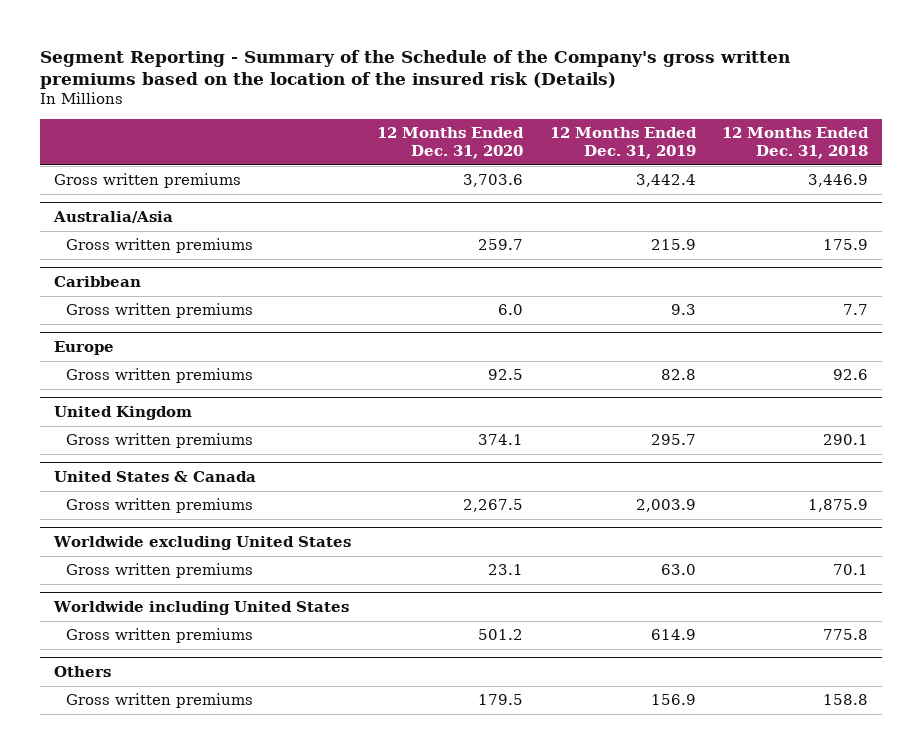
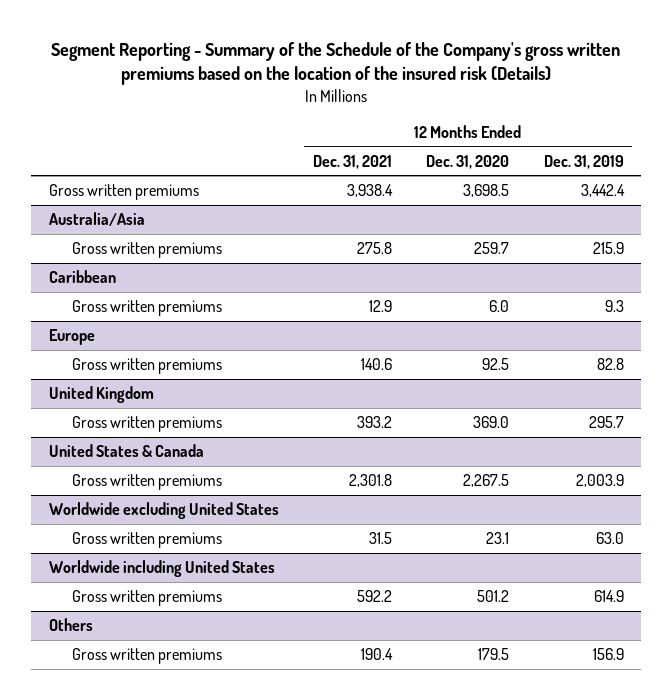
- | 12 Months Ended Dec. 31, 2020 | 12 Months Ended Dec. 31, 2019 | 12 Months Ended Dec. 31, 2018
+ | 12 Months Ended Dec. 31, 2021 | 12 Months Ended Dec. 31, 2020 | 12 Months Ended Dec. 31, 2019
- Gross written premiums | 3,703.6 | 3,442.4 | 3,446.9
+ Gross written premiums | 3,938.4 | 3,698.5 | 3,442.4
@ United Kingdom
- Gross written premiums | 374.1 | 295.7 | 290.1
+ Gross written premiums | 393.2 | 369.0 | 295.7

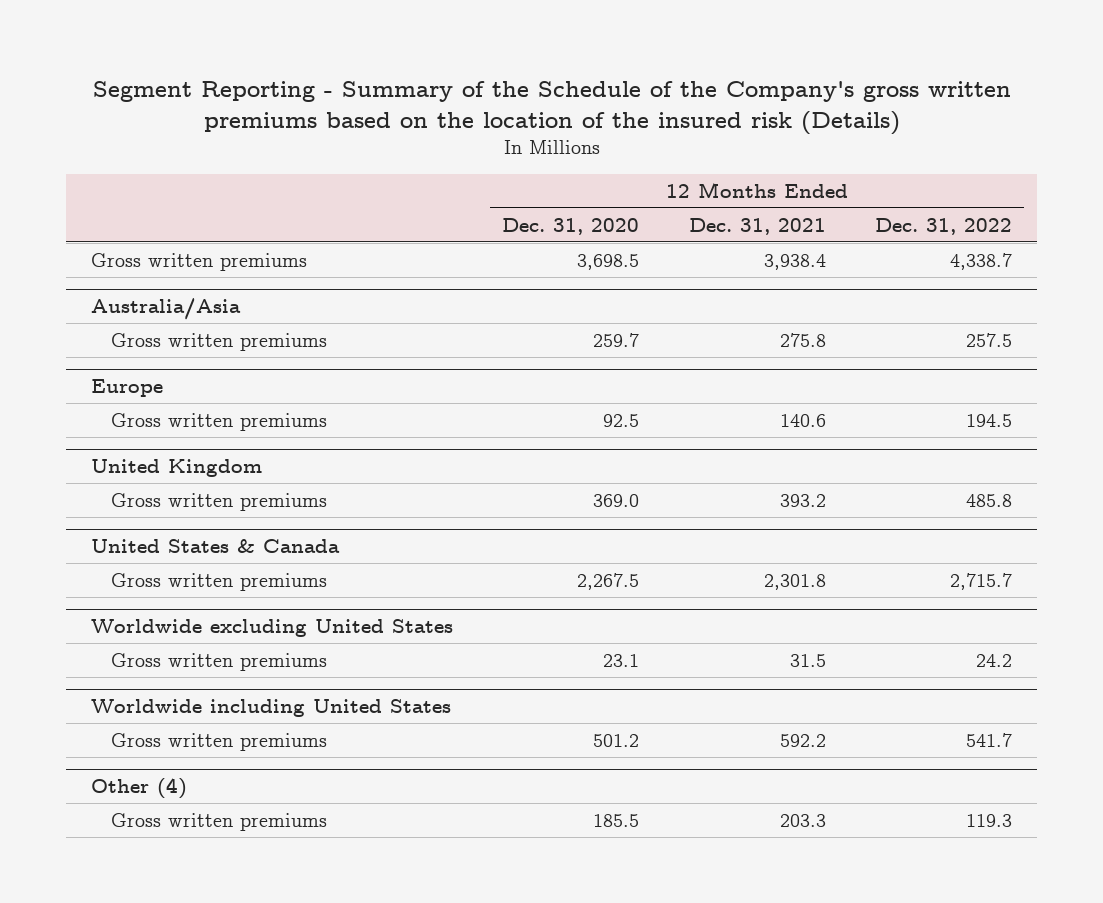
- | 12 Months Ended Dec. 31, 2021 | 12 Months Ended Dec. 31, 2020 | 12 Months Ended Dec. 31, 2019
+ | 12 Months Ended Dec. 31, 2020 | 12 Months Ended Dec. 31, 2021 | 12 Months Ended Dec. 31, 2022
- Caribbean
- Gross written premiums | 12.9 | 6.0 | 9.3
- Others
- Gross written premiums | 190.4 | 179.5 | 156.9
+ Other (4)
+ Gross written premiums | 185.5 | 203.3 | 119.3

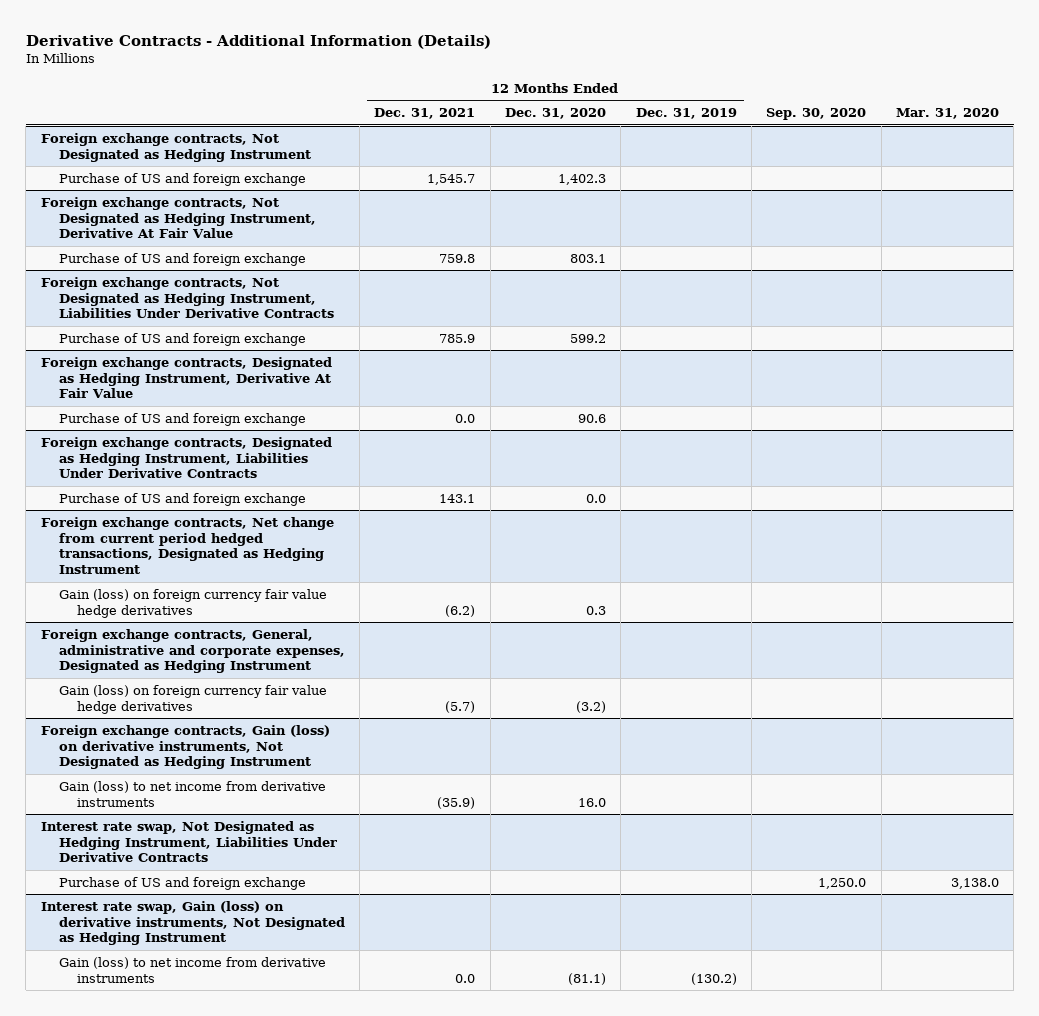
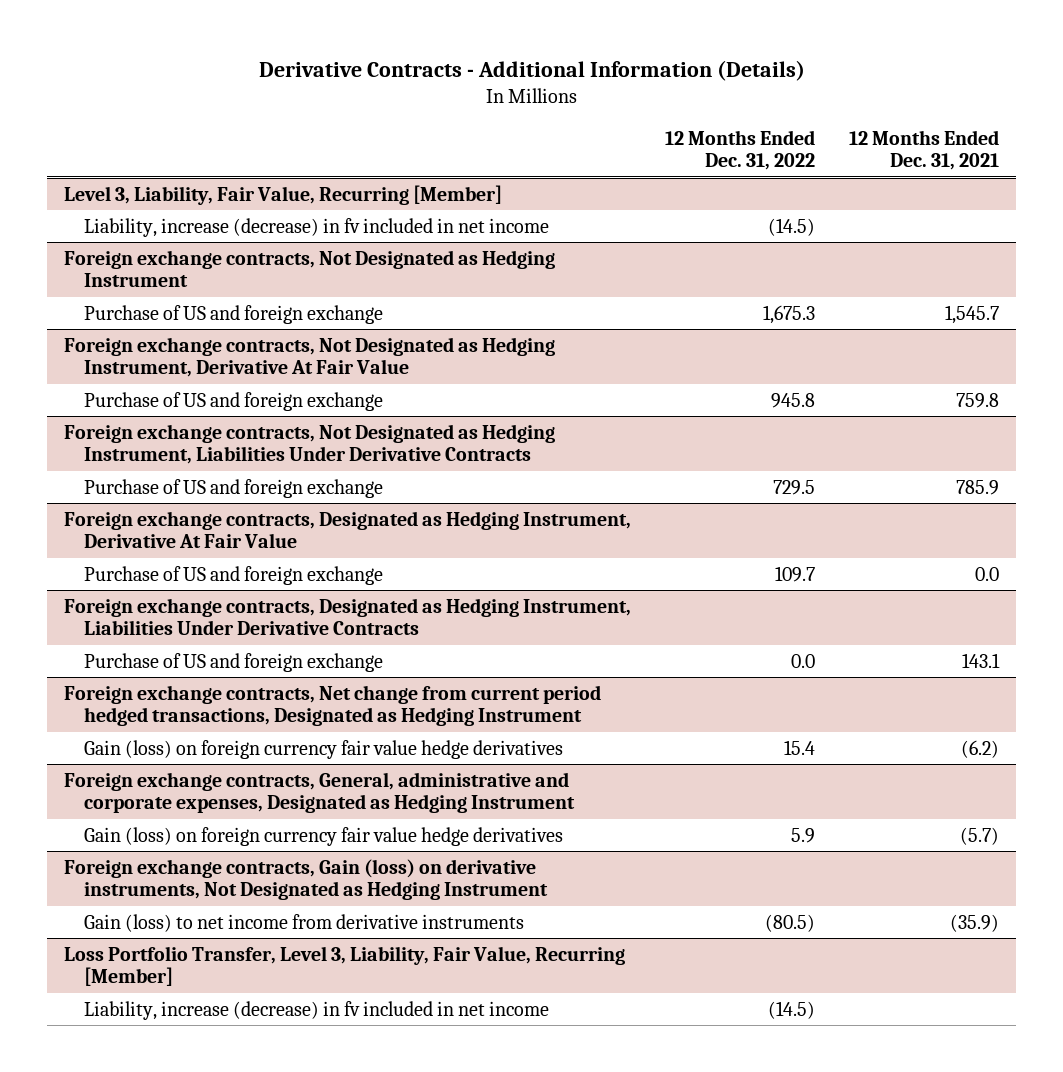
- | 12 Months Ended Dec. 31, 2021 | 12 Months Ended Dec. 31, 2020 | 12 Months Ended Dec. 31, 2019 | Sep. 30, 2020 | Mar. 31, 2020
+ | 12 Months Ended Dec. 31, 2022 | 12 Months Ended Dec. 31, 2021
+ Level 3, Liability, Fair Value, Recurring [Member]
+ Liability, increase (decrease) in fv included in net income | (14.5) |
- Interest rate swap, Not Designated as Hedging Instrument, Liabilities Under Derivative Contracts
- Purchase of US and foreign exchange | | | | 1,250.0 | 3,138.0
- Interest rate swap, Gain (loss) on derivative instruments, Not Designated as Hedging Instrument
- Gain (loss) to net income from derivative instruments | 0.0 | (81.1) | (130.2) | |
+ Loss Portfolio Transfer, Level 3, Liability, Fair Value, Recurring [Member]
+ Liability, increase (decrease) in fv included in net income | (14.5) |

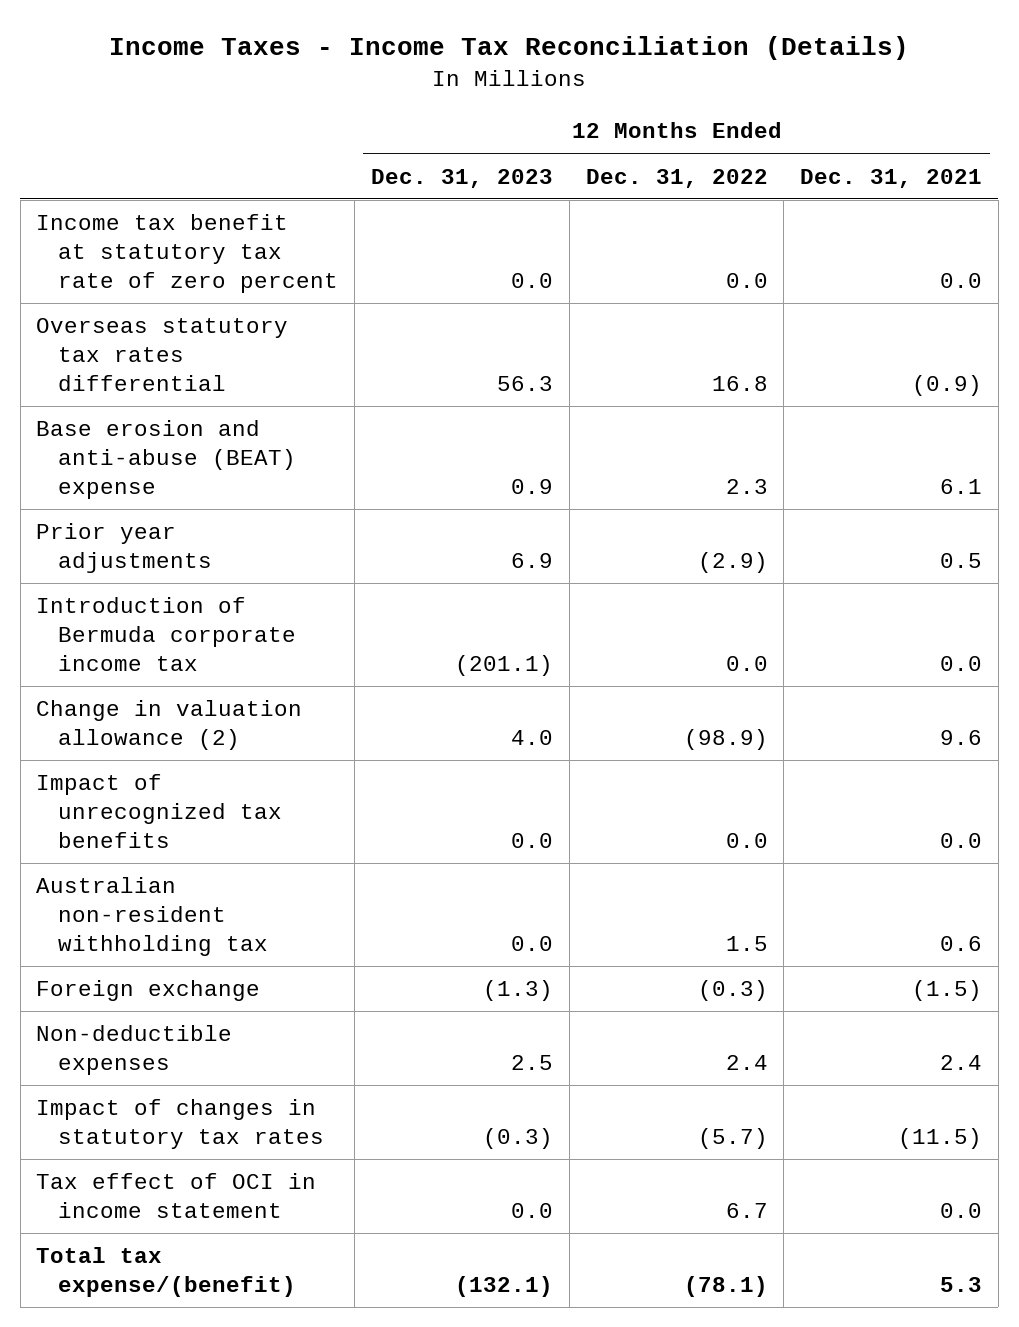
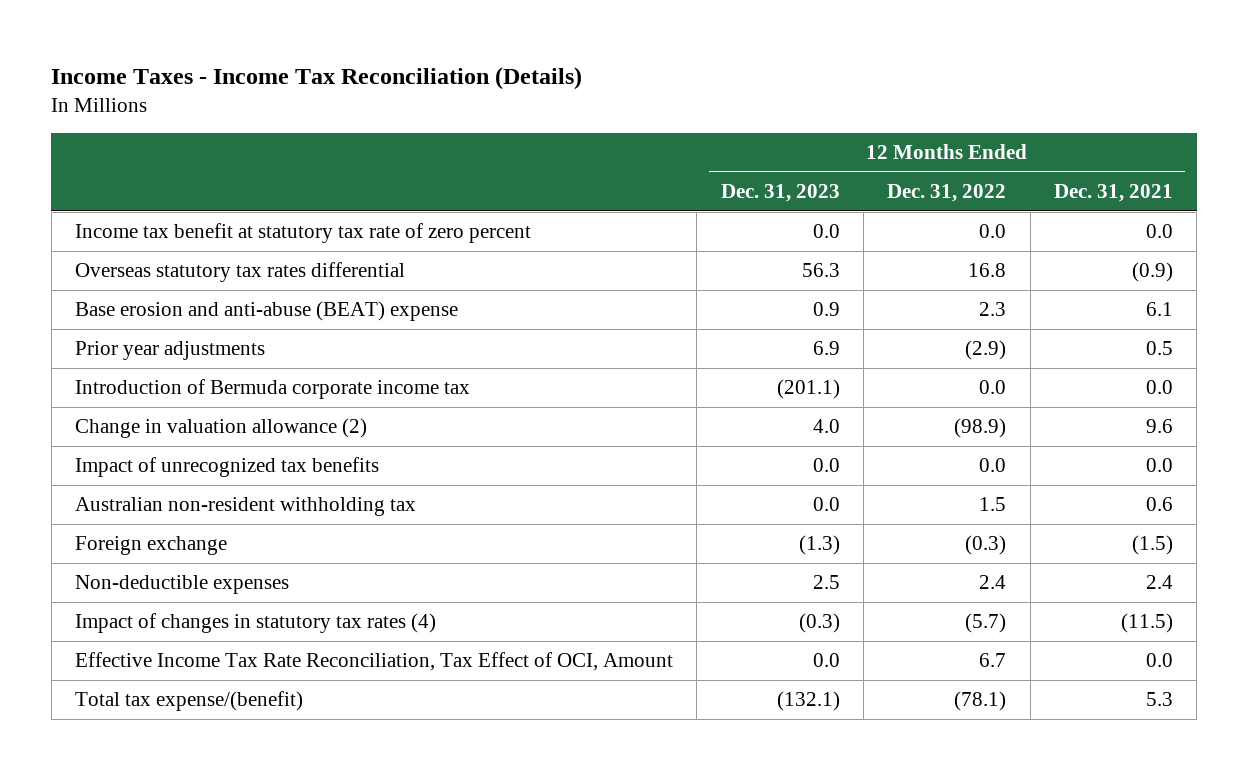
- Impact of changes in statutory tax rates | (0.3) | (5.7) | (11.5)
- Tax effect of OCI in income statement | 0.0 | 6.7 | 0.0
+ Impact of changes in statutory tax rates (4) | (0.3) | (5.7) | (11.5)
+ Effective Income Tax Rate Reconciliation, Tax Effect of OCI, Amount | 0.0 | 6.7 | 0.0

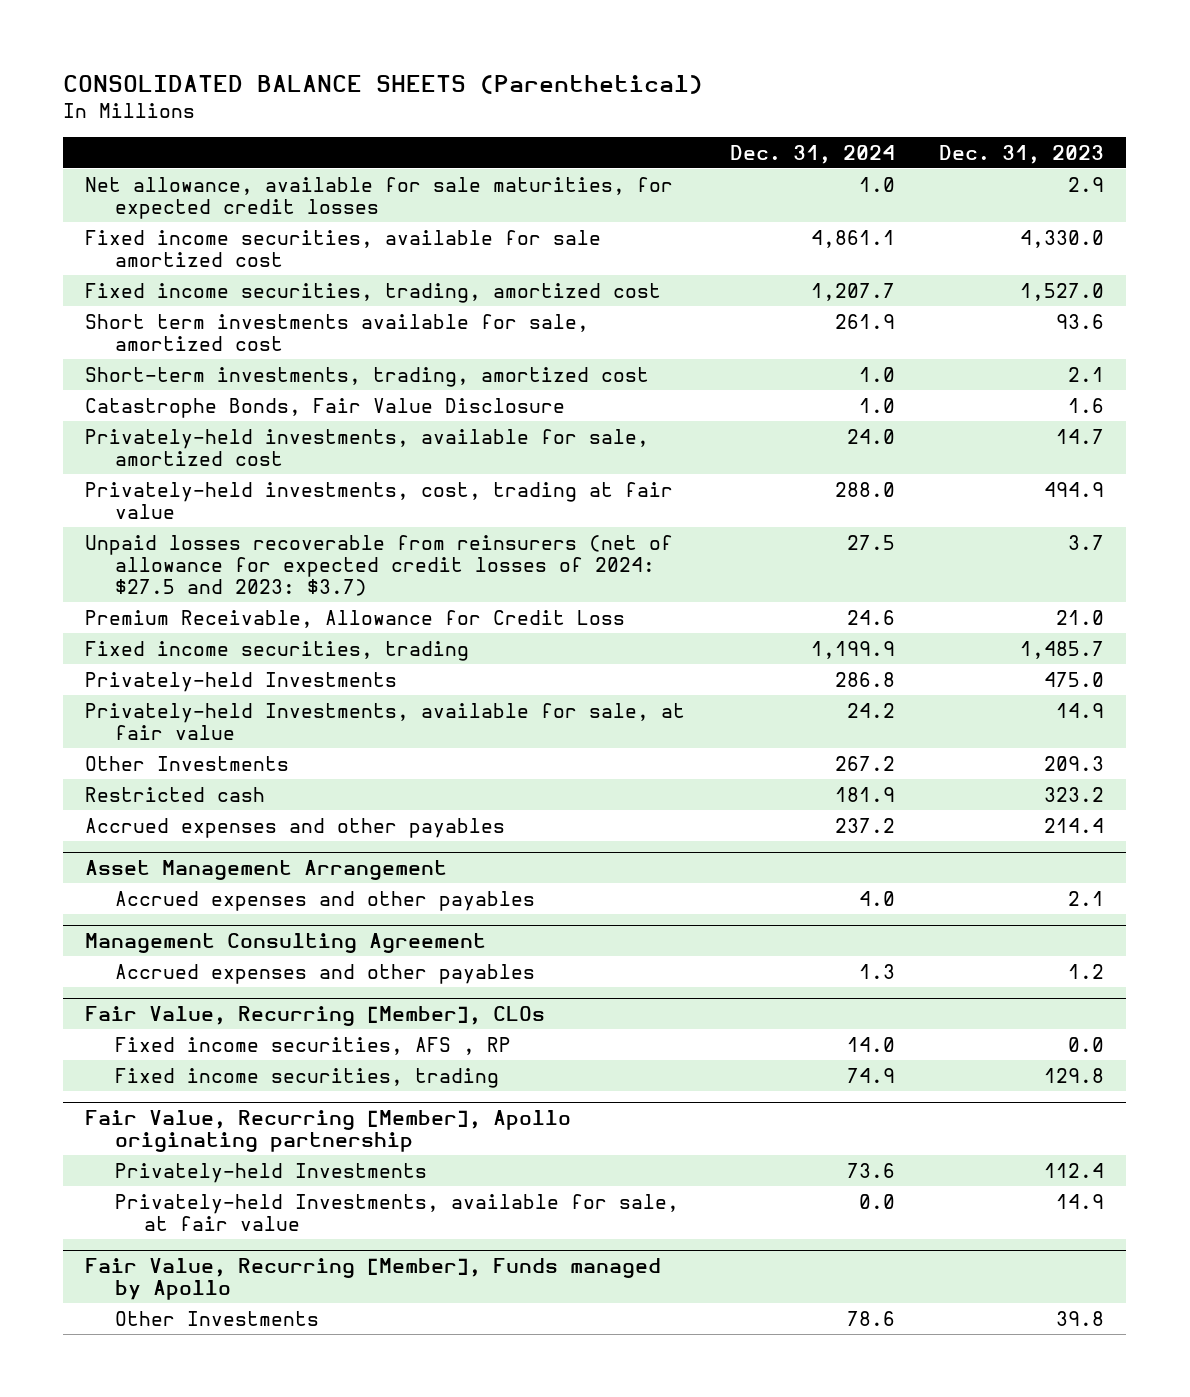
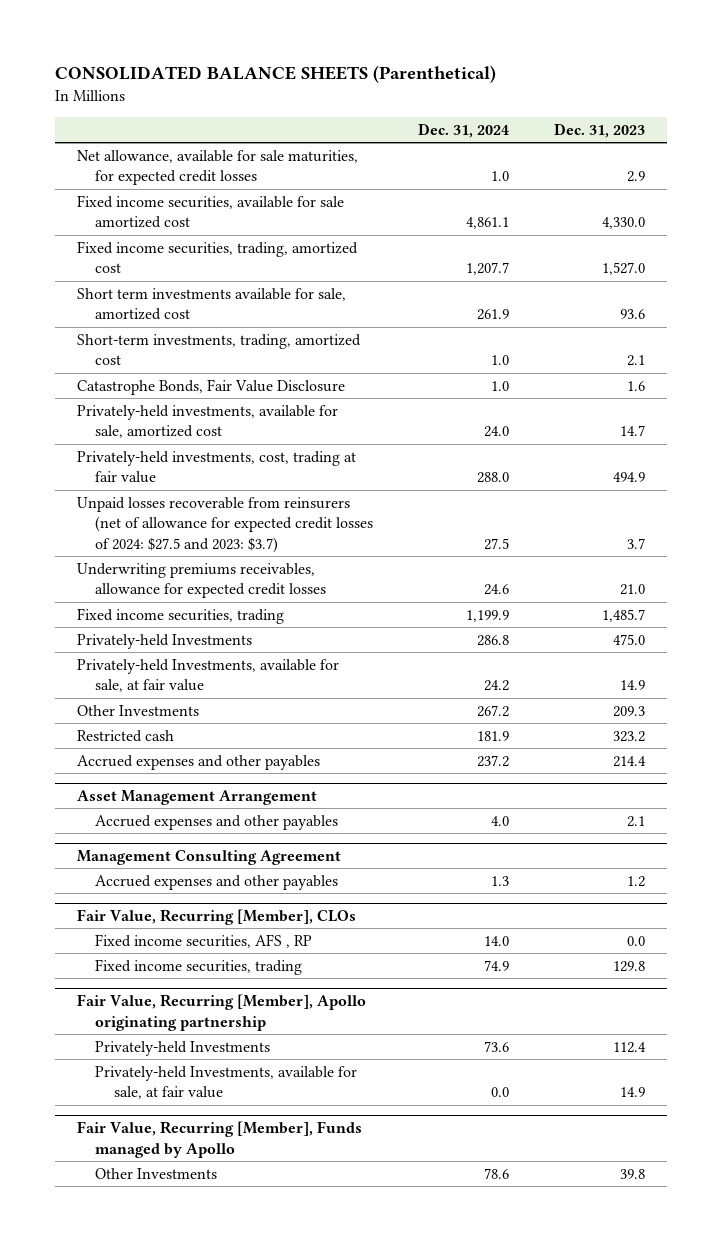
- Premium Receivable, Allowance for Credit Loss | 24.6 | 21.0
+ Underwriting premiums receivables, allowance for expected credit losses | 24.6 | 21.0

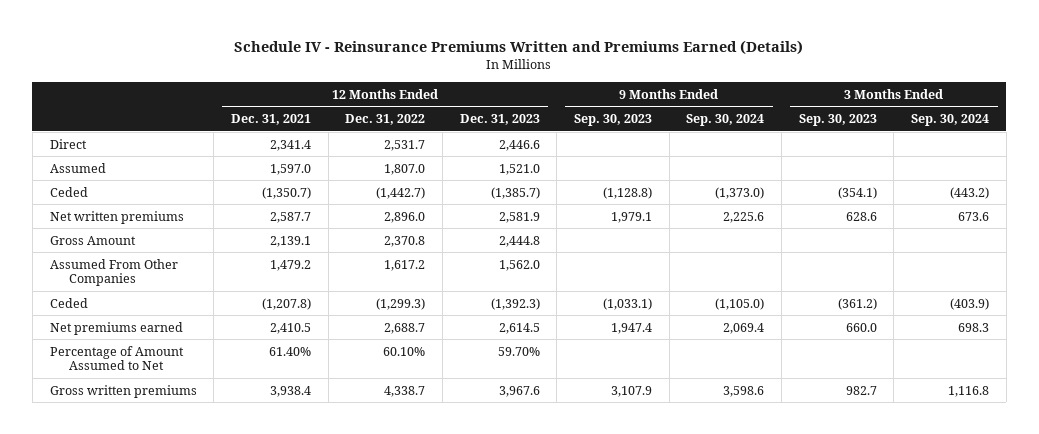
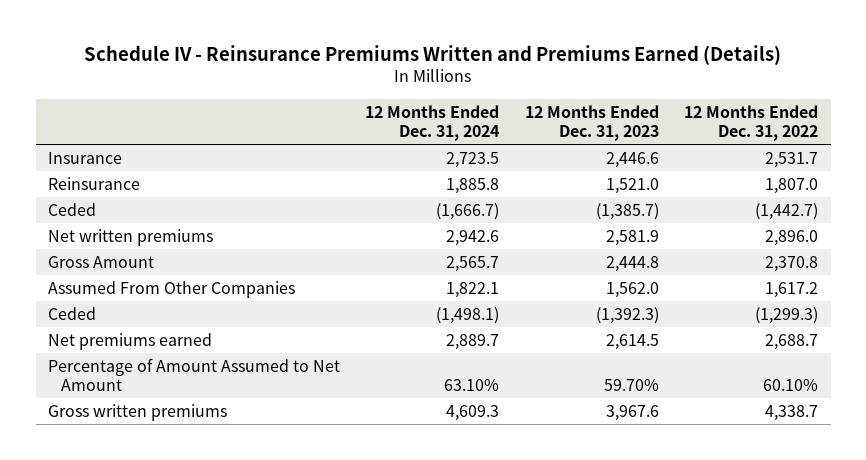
- | 12 Months Ended Dec. 31, 2021 | 12 Months Ended Dec. 31, 2022 | 12 Months Ended Dec. 31, 2023 | 9 Months Ended Sep. 30, 2023 | 9 Months Ended Sep. 30, 2024 | 3 Months Ended Sep. 30, 2023 | 3 Months Ended Sep. 30, 2024
+ | 12 Months Ended Dec. 31, 2024 | 12 Months Ended Dec. 31, 2023 | 12 Months Ended Dec. 31, 2022
- Direct | 2,341.4 | 2,531.7 | 2,446.6 | | | |
- Assumed | 1,597.0 | 1,807.0 | 1,521.0 | | | |
+ Insurance | 2,723.5 | 2,446.6 | 2,531.7
+ Reinsurance | 1,885.8 | 1,521.0 | 1,807.0
- Percentage of Amount Assumed to Net | 61.40% | 60.10% | 59.70% | | | |
+ Percentage of Amount Assumed to Net Amount | 63.10% | 59.70% | 60.10%

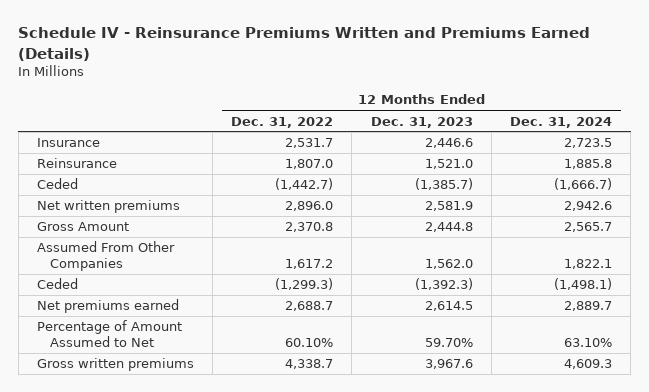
- | 12 Months Ended Dec. 31, 2024 | 12 Months Ended Dec. 31, 2023 | 12 Months Ended Dec. 31, 2022
+ | 12 Months Ended Dec. 31, 2022 | 12 Months Ended Dec. 31, 2023 | 12 Months Ended Dec. 31, 2024
- Percentage of Amount Assumed to Net Amount | 63.10% | 59.70% | 60.10%
+ Percentage of Amount Assumed to Net | 60.10% | 59.70% | 63.10%

